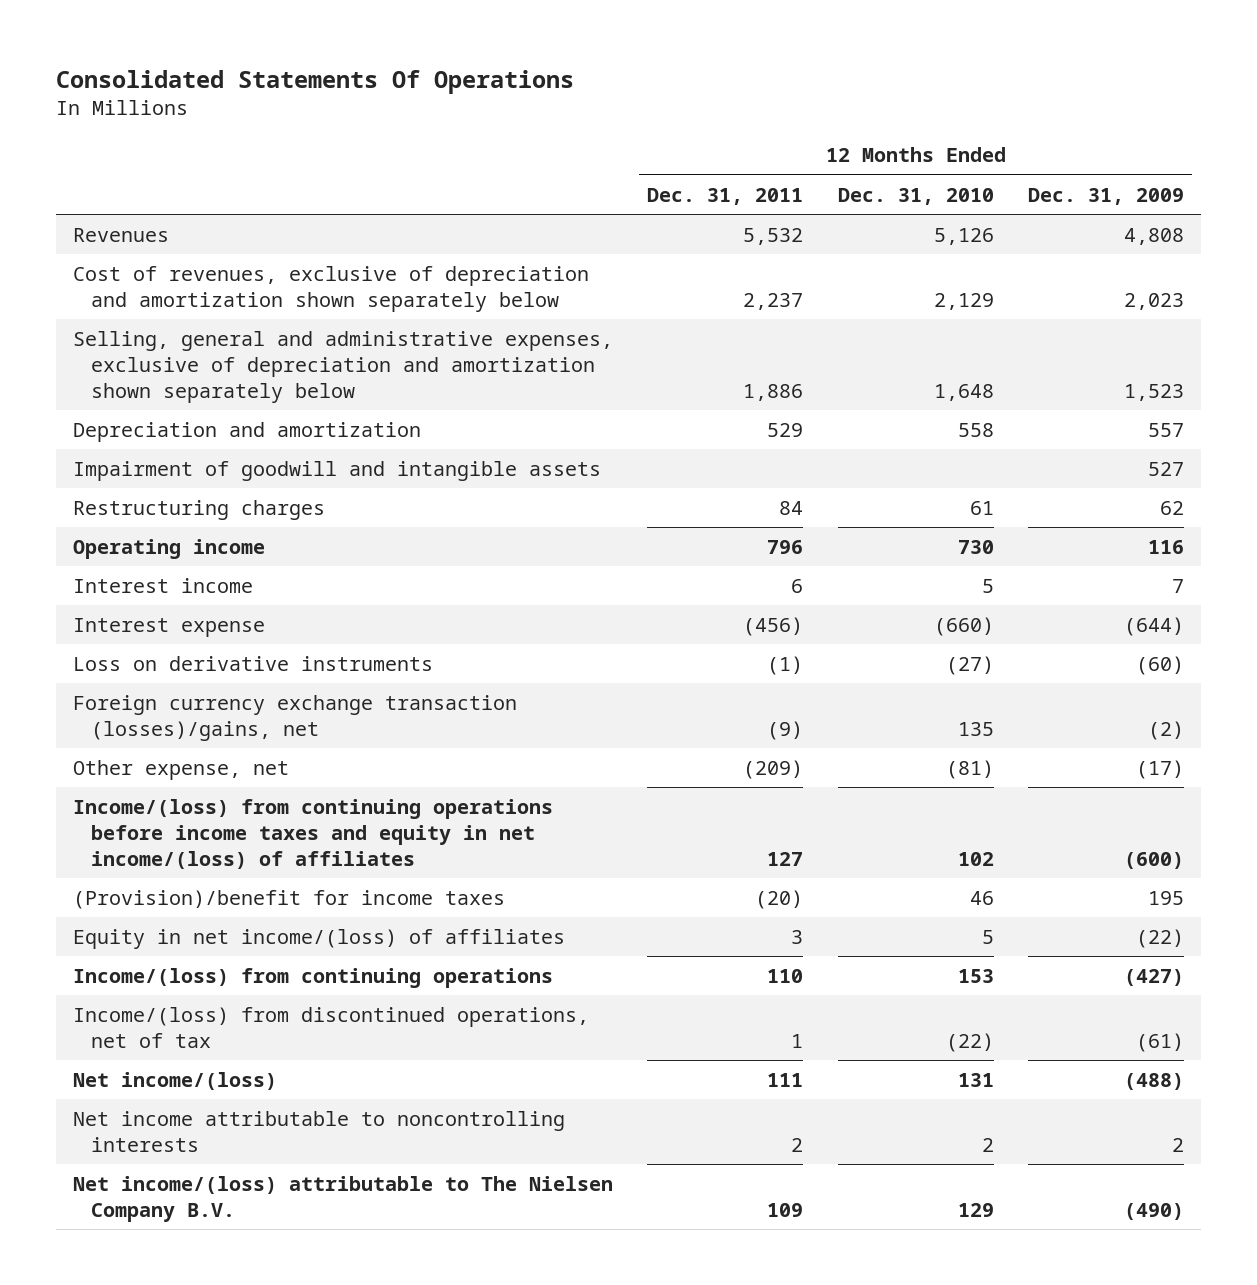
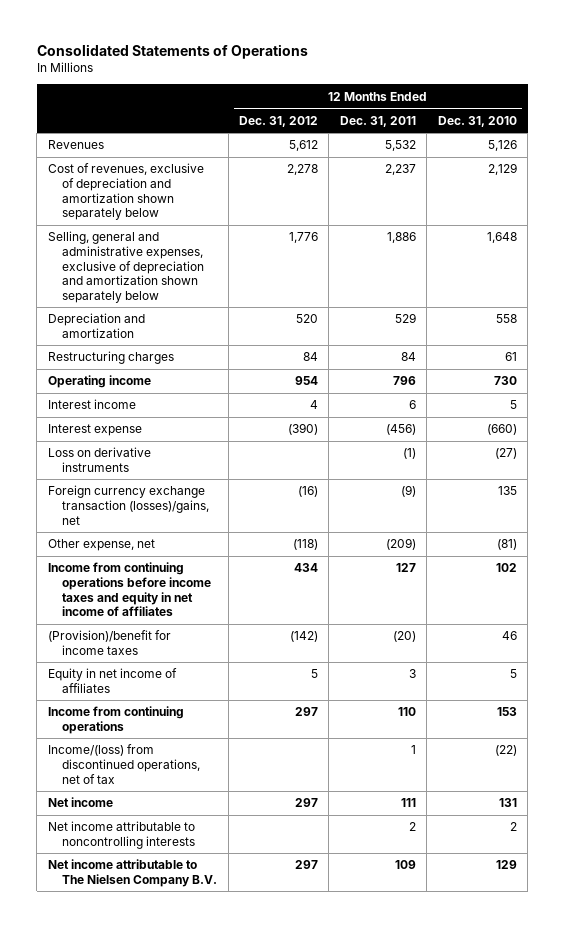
- Consolidated Statements Of Operations
+ Consolidated Statements of Operations
- | 12 Months Ended Dec. 31, 2011 | 12 Months Ended Dec. 31, 2010 | 12 Months Ended Dec. 31, 2009
+ | 12 Months Ended Dec. 31, 2012 | 12 Months Ended Dec. 31, 2011 | 12 Months Ended Dec. 31, 2010
- Impairment of goodwill and intangible assets | | | 527
- Income/(loss) from continuing operations before income taxes and equity in net income/(loss) of affiliates | 127 | 102 | (600)
+ Income from continuing operations before income taxes and equity in net income of affiliates | 434 | 127 | 102
- Equity in net income/(loss) of affiliates | 3 | 5 | (22)
- Income/(loss) from continuing operations | 110 | 153 | (427)
+ Equity in net income of affiliates | 5 | 3 | 5
+ Income from continuing operations | 297 | 110 | 153
- Net income/(loss) | 111 | 131 | (488)
+ Net income | 297 | 111 | 131
- Net income/(loss) attributable to The Nielsen Company B.V. | 109 | 129 | (490)
+ Net income attributable to The Nielsen Company B.V. | 297 | 109 | 129

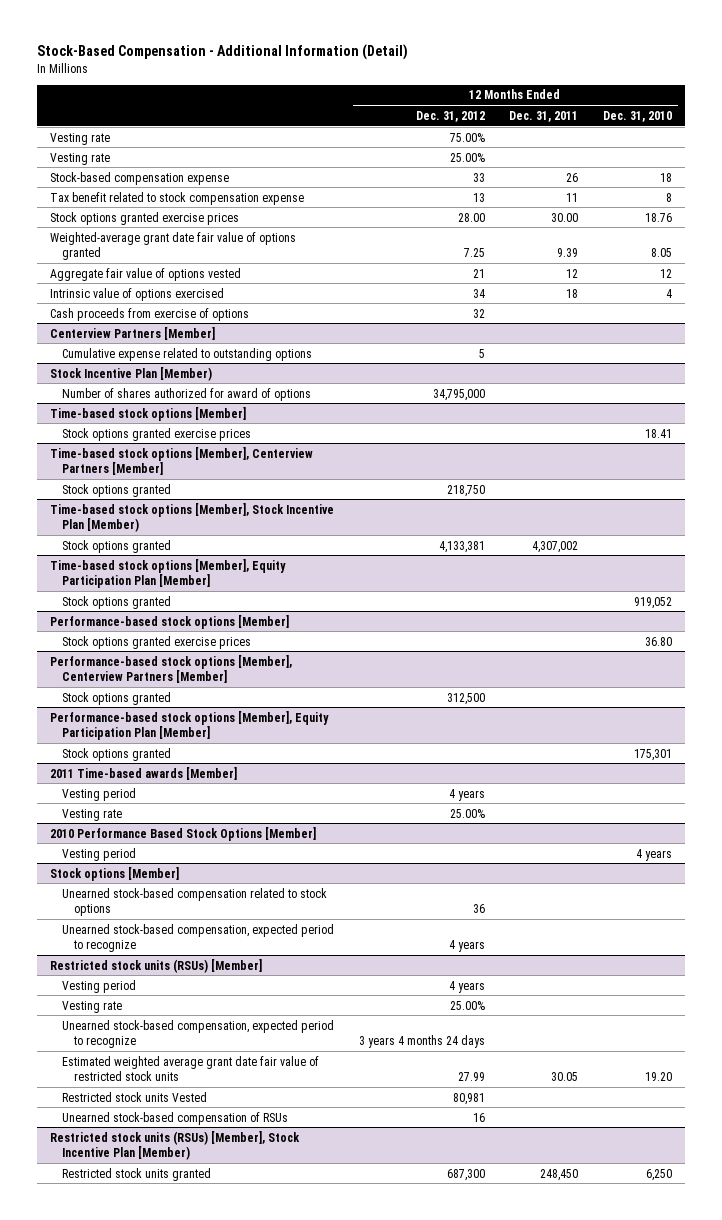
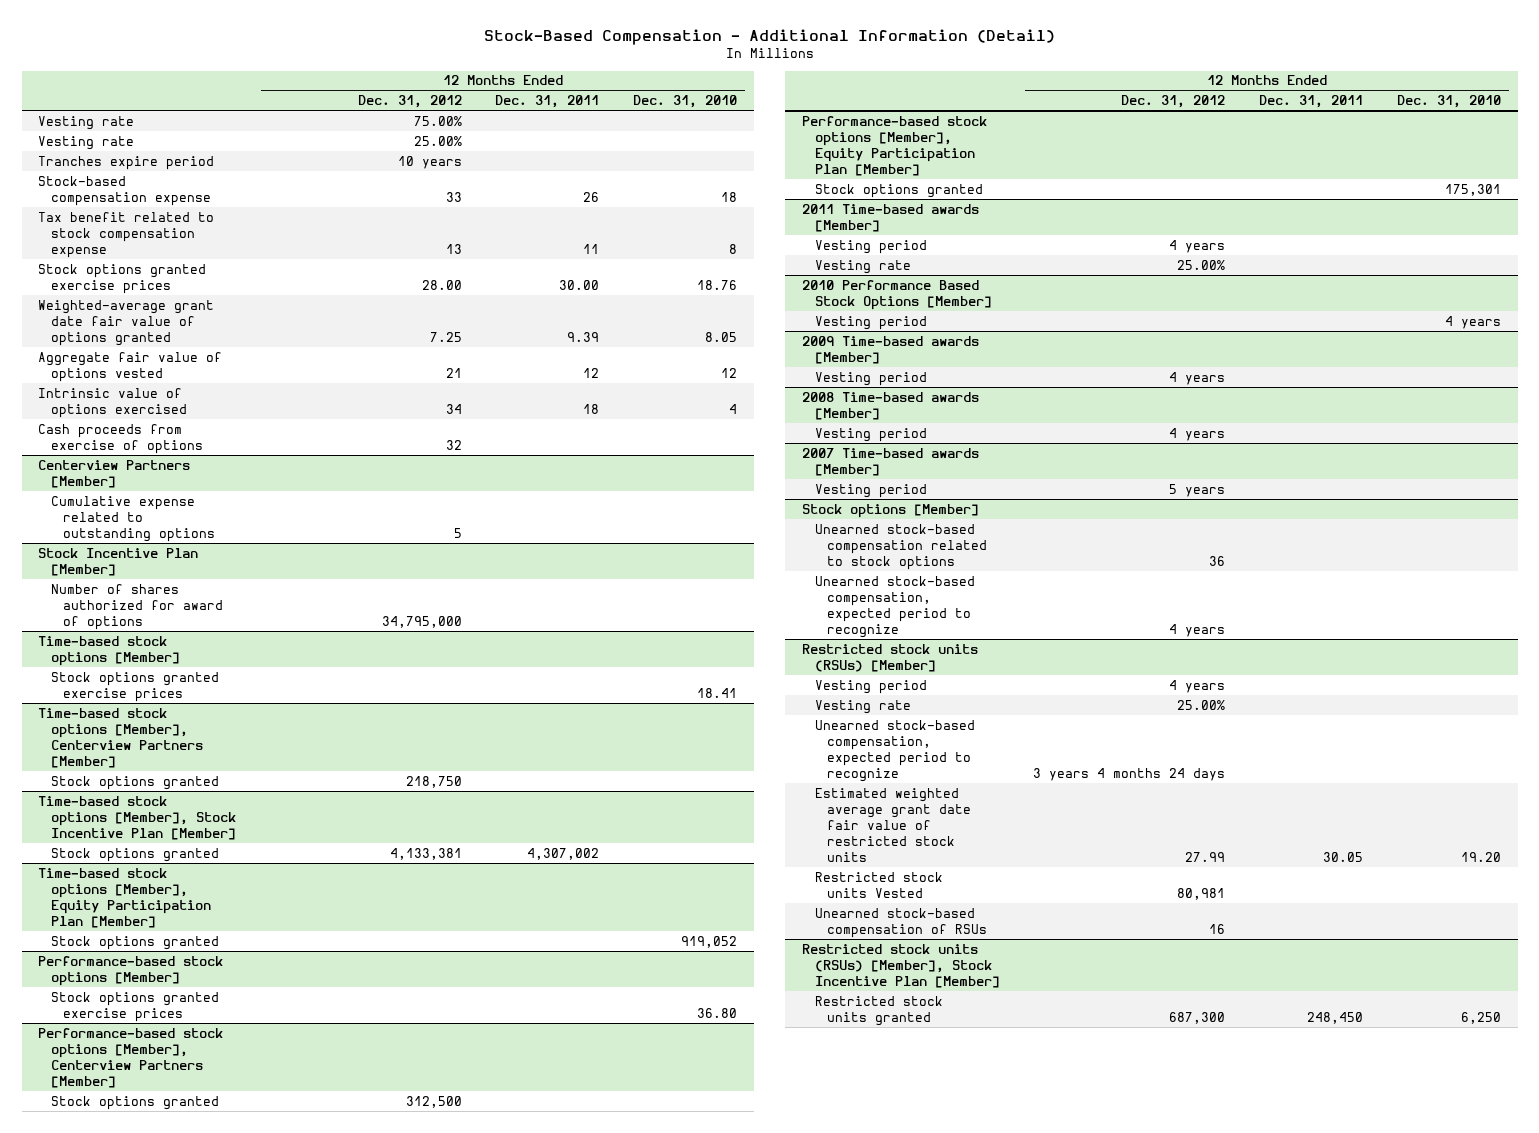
+ Tranches expire period | 10 years | |
- Stock Incentive Plan [Member)
+ Stock Incentive Plan [Member]
- Time-based stock options [Member], Stock Incentive Plan [Member)
+ Time-based stock options [Member], Stock Incentive Plan [Member]
+ 2009 Time-based awards [Member]
+ Vesting period | 4 years | |
+ 2008 Time-based awards [Member]
+ Vesting period | 4 years | |
+ 2007 Time-based awards [Member]
+ Vesting period | 5 years | |
- Restricted stock units (RSUs) [Member], Stock Incentive Plan [Member)
+ Restricted stock units (RSUs) [Member], Stock Incentive Plan [Member]

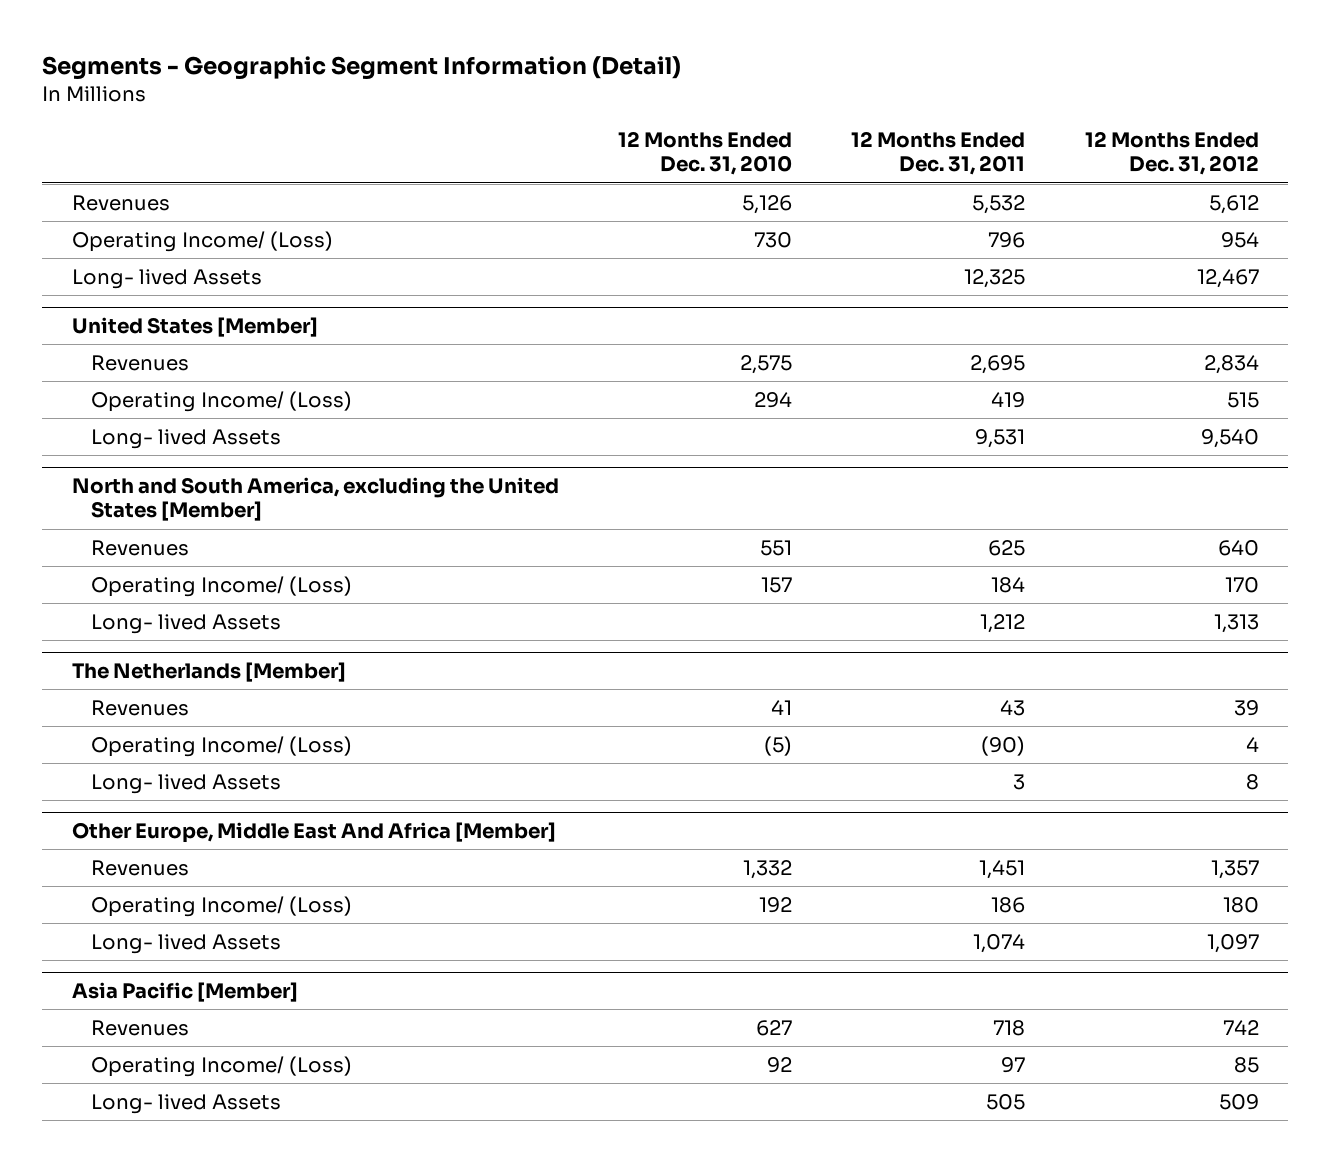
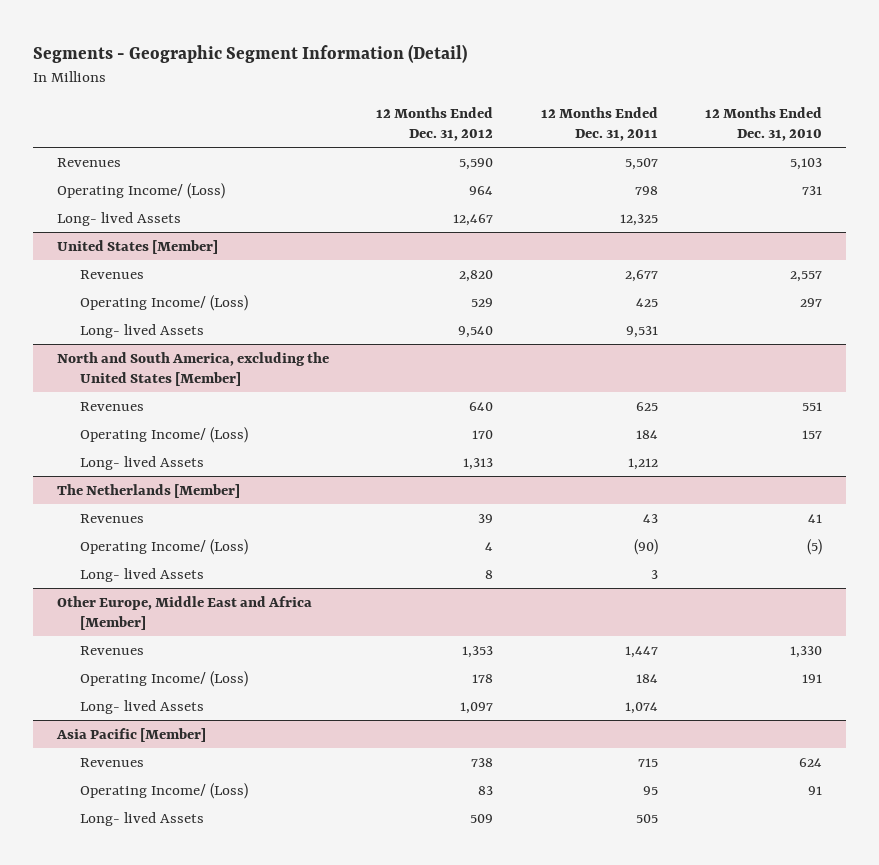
- | 12 Months Ended Dec. 31, 2010 | 12 Months Ended Dec. 31, 2011 | 12 Months Ended Dec. 31, 2012
+ | 12 Months Ended Dec. 31, 2012 | 12 Months Ended Dec. 31, 2011 | 12 Months Ended Dec. 31, 2010
- Revenues | 5,126 | 5,532 | 5,612
- Operating Income/ (Loss) | 730 | 796 | 954
+ Revenues | 5,590 | 5,507 | 5,103
+ Operating Income/ (Loss) | 964 | 798 | 731
@ United States [Member]
- Revenues | 2,575 | 2,695 | 2,834
- Operating Income/ (Loss) | 294 | 419 | 515
+ Revenues | 2,820 | 2,677 | 2,557
+ Operating Income/ (Loss) | 529 | 425 | 297
- Other Europe, Middle East And Africa [Member]
- Revenues | 1,332 | 1,451 | 1,357
- Operating Income/ (Loss) | 192 | 186 | 180
+ Other Europe, Middle East and Africa [Member]
+ Revenues | 1,353 | 1,447 | 1,330
+ Operating Income/ (Loss) | 178 | 184 | 191
@ Asia Pacific [Member]
- Revenues | 627 | 718 | 742
- Operating Income/ (Loss) | 92 | 97 | 85
+ Revenues | 738 | 715 | 624
+ Operating Income/ (Loss) | 83 | 95 | 91

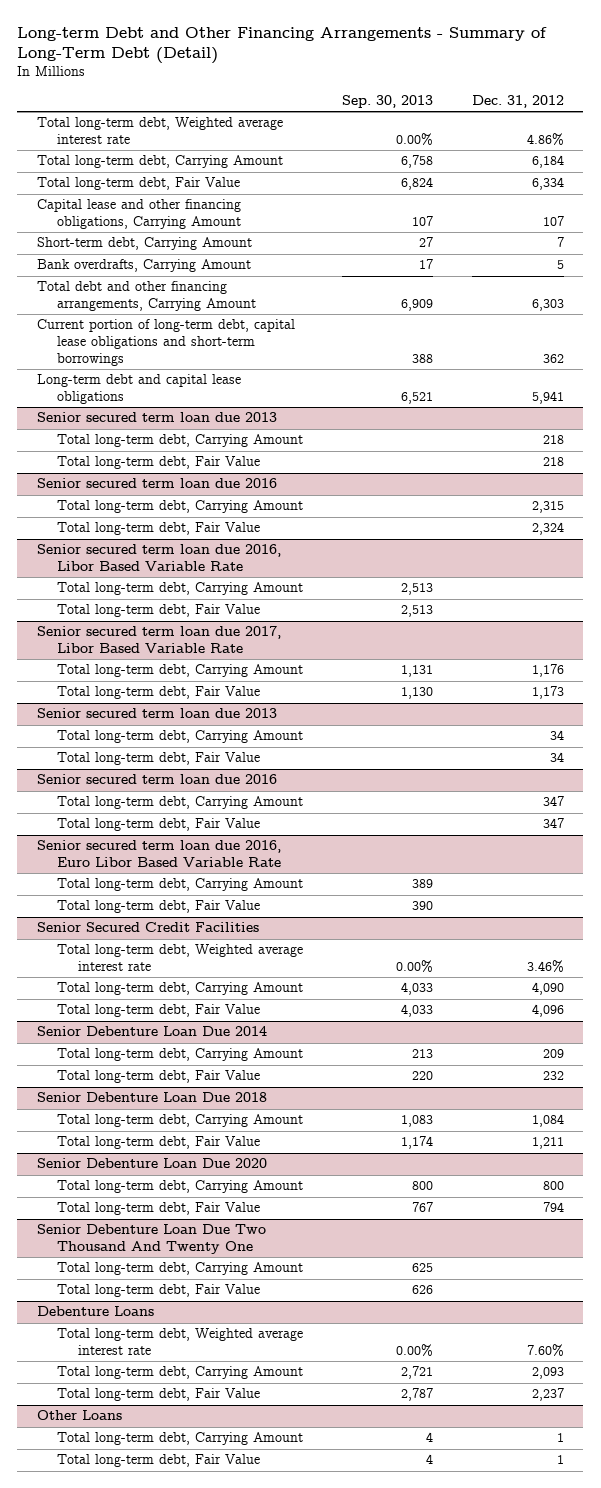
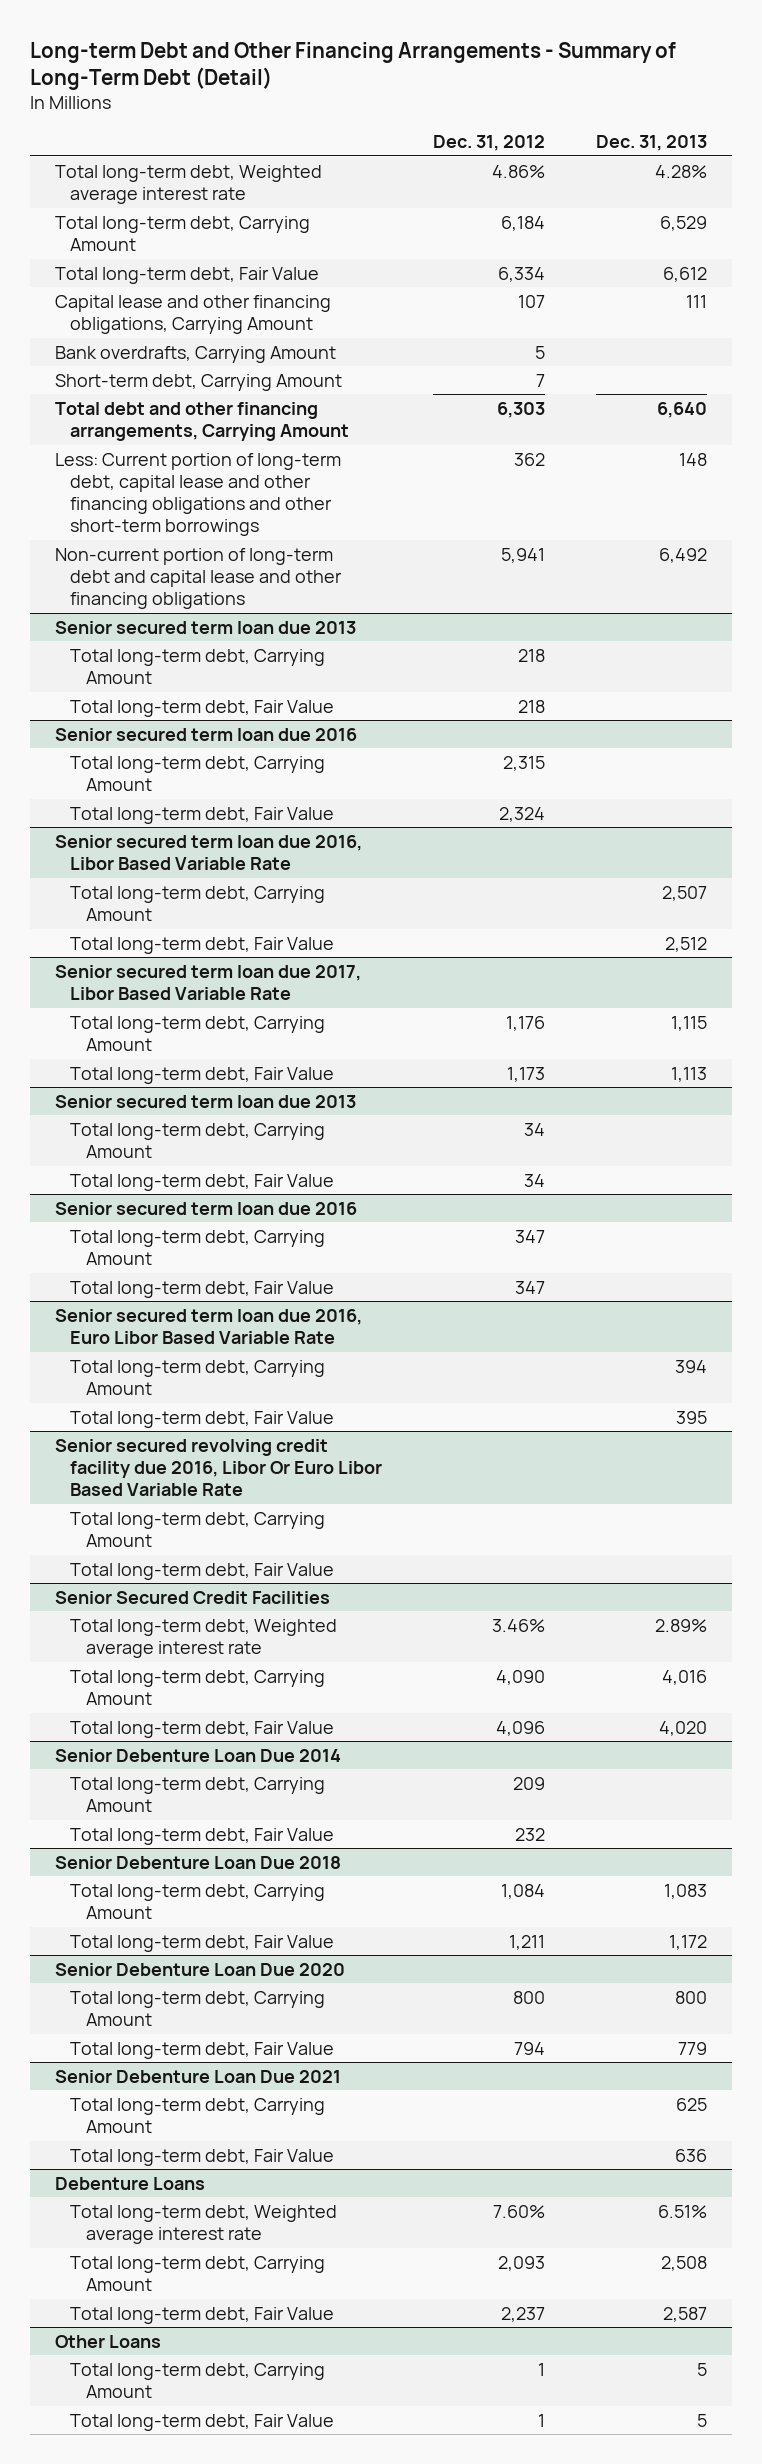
- | Sep. 30, 2013 | Dec. 31, 2012
+ | Dec. 31, 2012 | Dec. 31, 2013
moved down: Short-term debt, Carrying Amount | 7 |
- Current portion of long-term debt, capital lease obligations and short-term borrowings | 388 | 362
- Long-term debt and capital lease obligations | 6,521 | 5,941
+ Less: Current portion of long-term debt, capital lease and other financing obligations and other short-term borrowings | 362 | 148
+ Non-current portion of long-term debt and capital lease and other financing obligations | 5,941 | 6,492
+ Senior secured revolving credit facility due 2016, Libor Or Euro Libor Based Variable Rate
+ Total long-term debt, Carrying Amount
+ Total long-term debt, Fair Value
- Senior Debenture Loan Due Two Thousand And Twenty One
+ Senior Debenture Loan Due 2021

